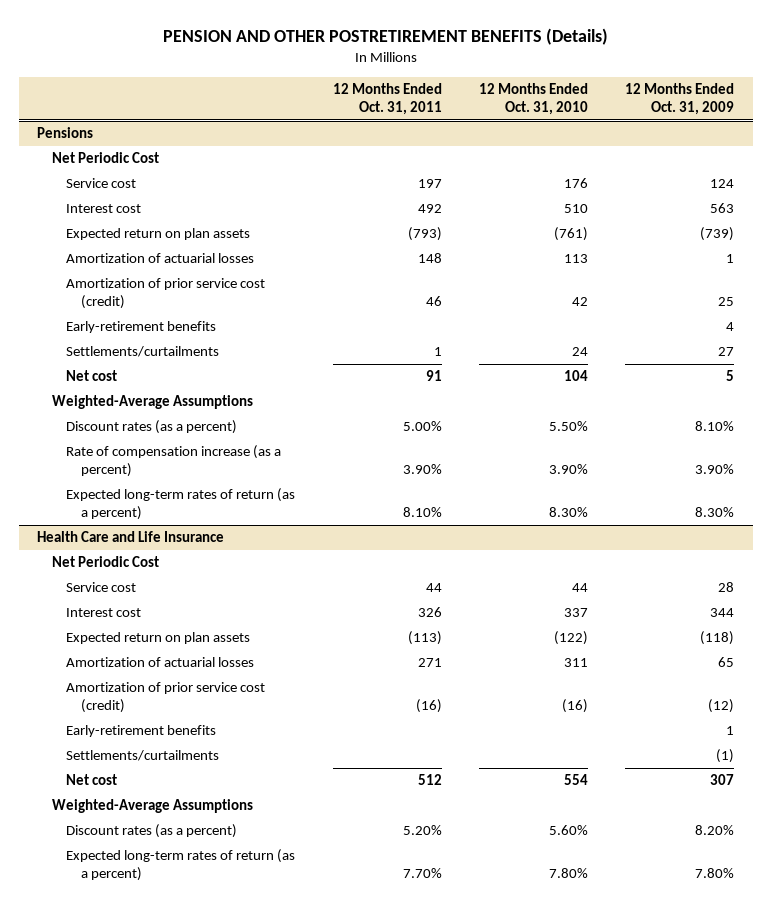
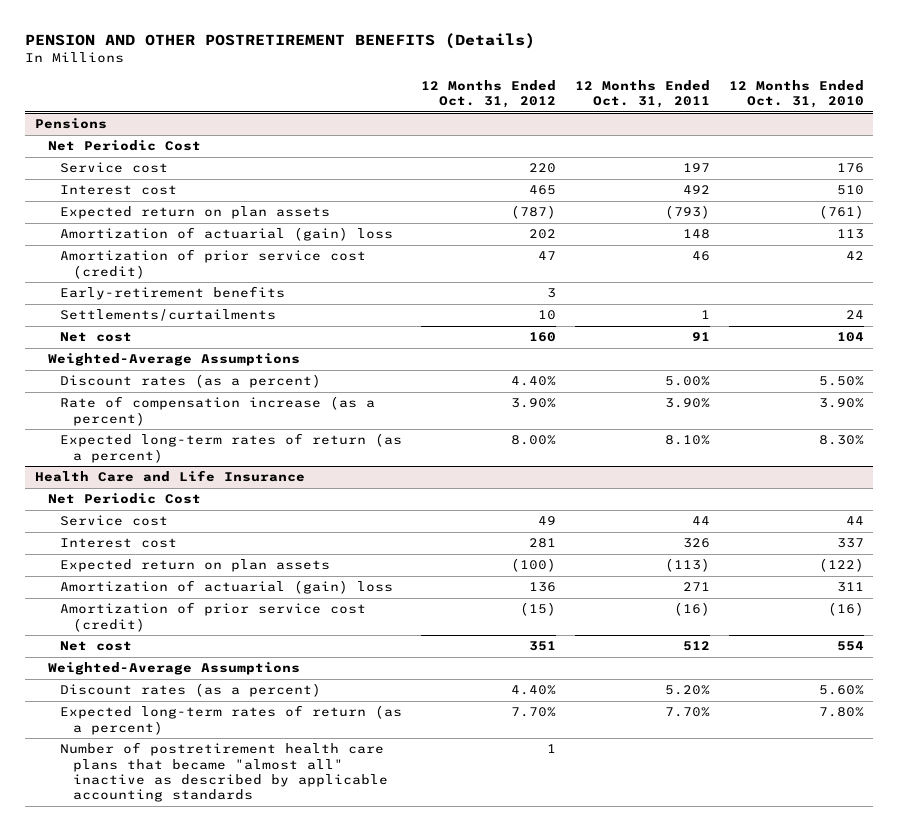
- | 12 Months Ended Oct. 31, 2011 | 12 Months Ended Oct. 31, 2010 | 12 Months Ended Oct. 31, 2009
+ | 12 Months Ended Oct. 31, 2012 | 12 Months Ended Oct. 31, 2011 | 12 Months Ended Oct. 31, 2010
@ Pensions
- Amortization of actuarial losses | 148 | 113 | 1
+ Amortization of actuarial (gain) loss | 202 | 148 | 113
@ Health Care and Life Insurance
- Amortization of actuarial losses | 271 | 311 | 65
+ Amortization of actuarial (gain) loss | 136 | 271 | 311
- Early-retirement benefits | | | 1
- Settlements/curtailments | | | (1)
+ Number of postretirement health care plans that became "almost all" inactive as described by applicable accounting standards | 1 | |

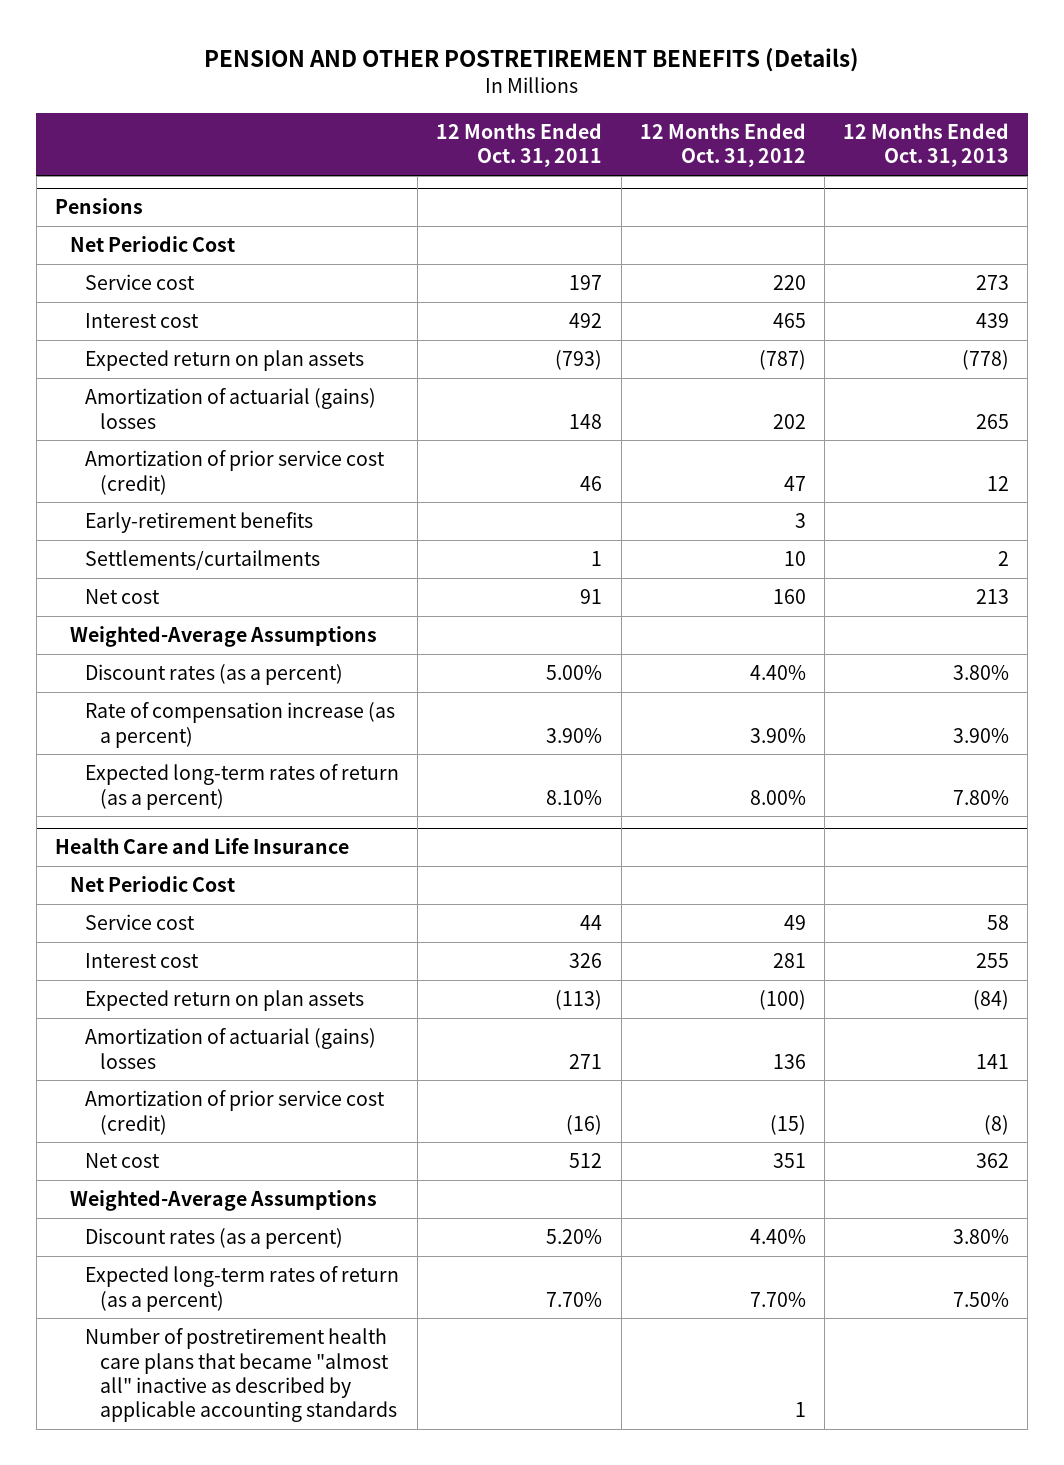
- | 12 Months Ended Oct. 31, 2012 | 12 Months Ended Oct. 31, 2011 | 12 Months Ended Oct. 31, 2010
+ | 12 Months Ended Oct. 31, 2011 | 12 Months Ended Oct. 31, 2012 | 12 Months Ended Oct. 31, 2013
@ Pensions
- Amortization of actuarial (gain) loss | 202 | 148 | 113
+ Amortization of actuarial (gains) losses | 148 | 202 | 265
@ Health Care and Life Insurance
- Amortization of actuarial (gain) loss | 136 | 271 | 311
+ Amortization of actuarial (gains) losses | 271 | 136 | 141

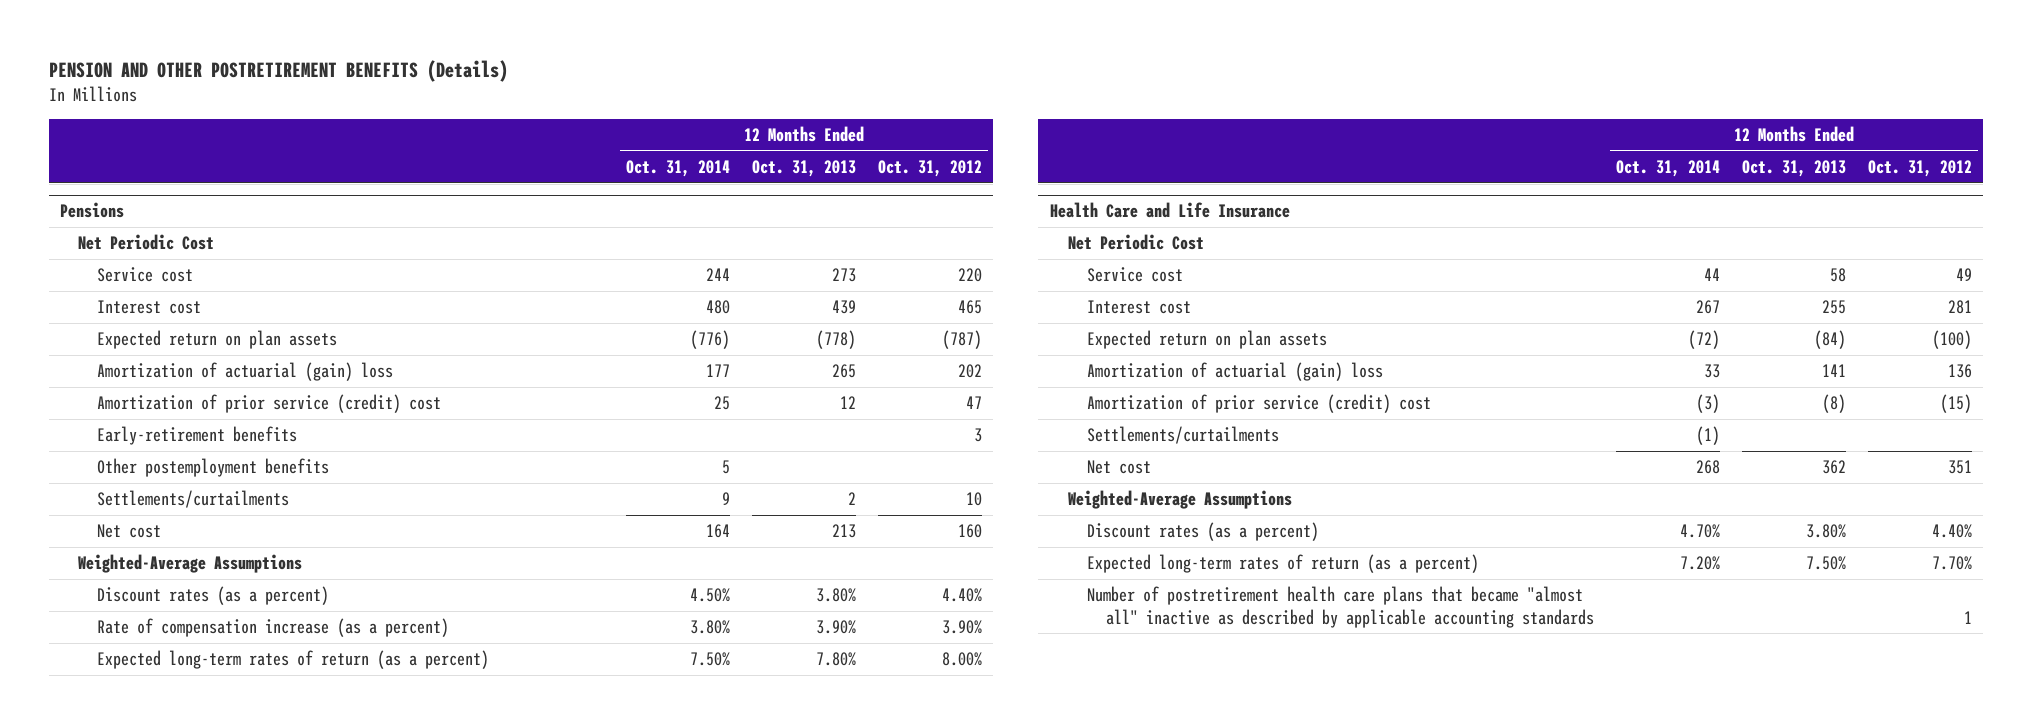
- | 12 Months Ended Oct. 31, 2011 | 12 Months Ended Oct. 31, 2012 | 12 Months Ended Oct. 31, 2013
+ | 12 Months Ended Oct. 31, 2014 | 12 Months Ended Oct. 31, 2013 | 12 Months Ended Oct. 31, 2012
@ Pensions
- Amortization of actuarial (gains) losses | 148 | 202 | 265
- Amortization of prior service cost (credit) | 46 | 47 | 12
+ Amortization of actuarial (gain) loss | 177 | 265 | 202
+ Amortization of prior service (credit) cost | 25 | 12 | 47
+ Other postemployment benefits | 5 | |
@ Health Care and Life Insurance
- Amortization of actuarial (gains) losses | 271 | 136 | 141
- Amortization of prior service cost (credit) | (16) | (15) | (8)
+ Amortization of actuarial (gain) loss | 33 | 141 | 136
+ Amortization of prior service (credit) cost | (3) | (8) | (15)
+ Settlements/curtailments | (1) | |

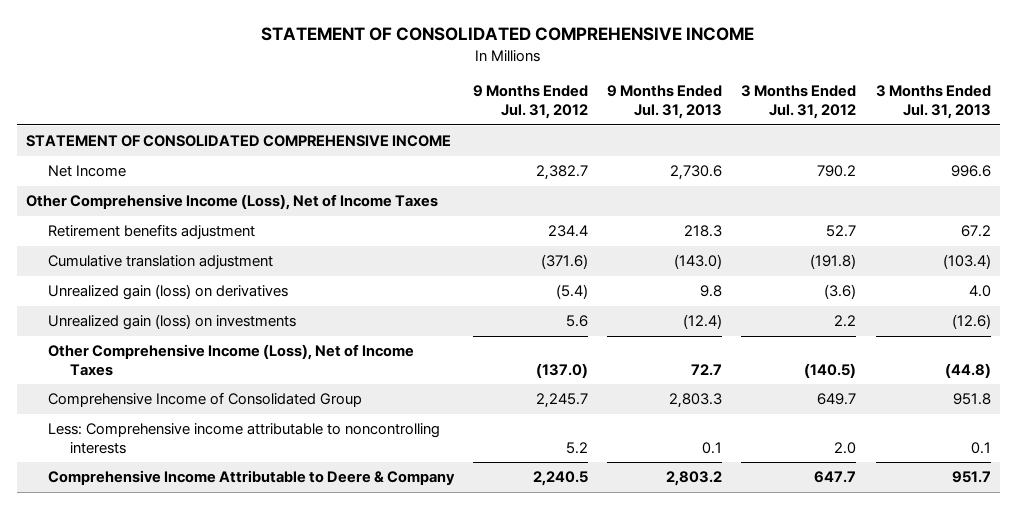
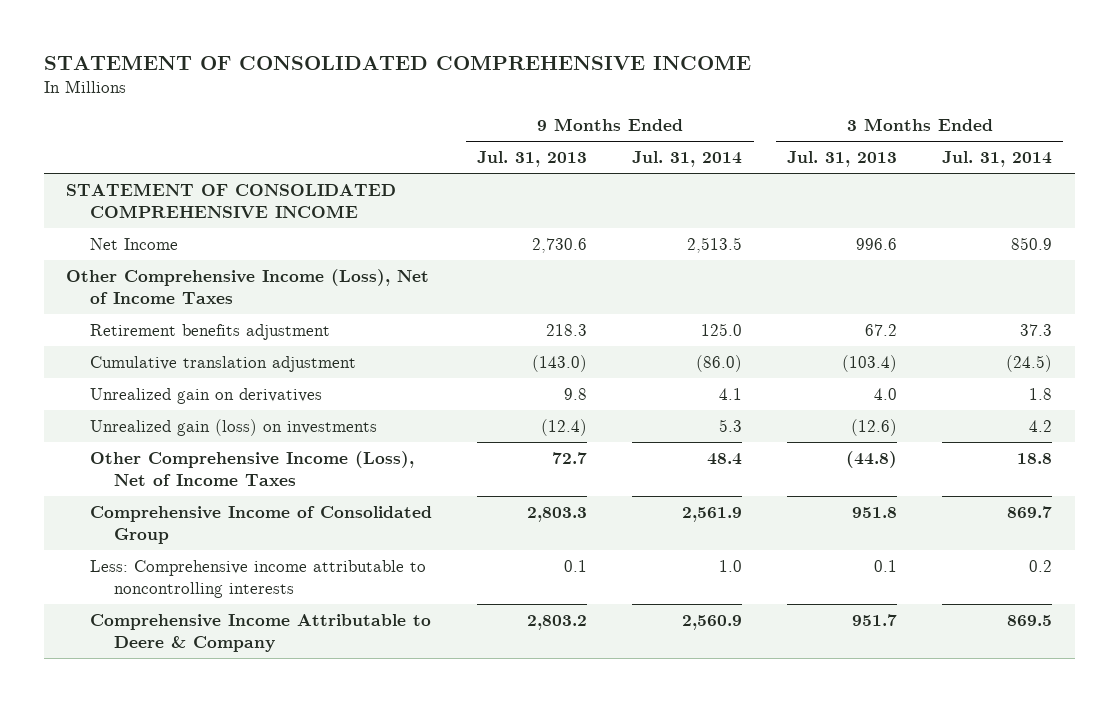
- | 9 Months Ended Jul. 31, 2012 | 9 Months Ended Jul. 31, 2013 | 3 Months Ended Jul. 31, 2012 | 3 Months Ended Jul. 31, 2013
+ | 9 Months Ended Jul. 31, 2013 | 9 Months Ended Jul. 31, 2014 | 3 Months Ended Jul. 31, 2013 | 3 Months Ended Jul. 31, 2014
- Unrealized gain (loss) on derivatives | (5.4) | 9.8 | (3.6) | 4.0
+ Unrealized gain on derivatives | 9.8 | 4.1 | 4.0 | 1.8

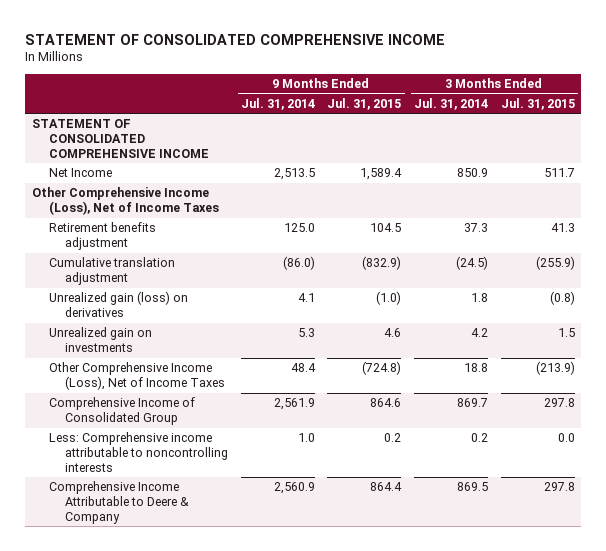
- | 9 Months Ended Jul. 31, 2013 | 9 Months Ended Jul. 31, 2014 | 3 Months Ended Jul. 31, 2013 | 3 Months Ended Jul. 31, 2014
+ | 9 Months Ended Jul. 31, 2014 | 9 Months Ended Jul. 31, 2015 | 3 Months Ended Jul. 31, 2014 | 3 Months Ended Jul. 31, 2015
- Unrealized gain on derivatives | 9.8 | 4.1 | 4.0 | 1.8
- Unrealized gain (loss) on investments | (12.4) | 5.3 | (12.6) | 4.2
+ Unrealized gain (loss) on derivatives | 4.1 | (1.0) | 1.8 | (0.8)
+ Unrealized gain on investments | 5.3 | 4.6 | 4.2 | 1.5

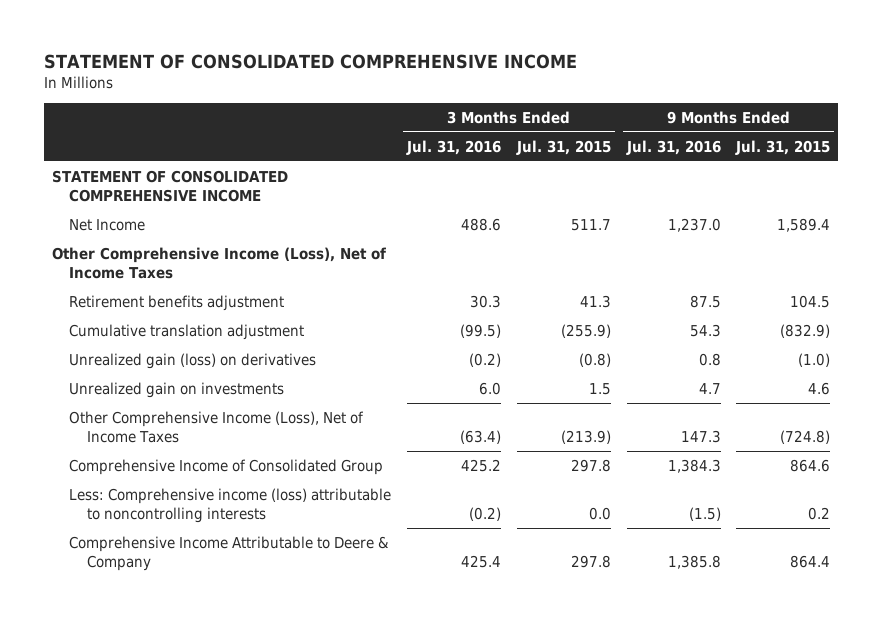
- | 9 Months Ended Jul. 31, 2014 | 9 Months Ended Jul. 31, 2015 | 3 Months Ended Jul. 31, 2014 | 3 Months Ended Jul. 31, 2015
+ | 3 Months Ended Jul. 31, 2016 | 3 Months Ended Jul. 31, 2015 | 9 Months Ended Jul. 31, 2016 | 9 Months Ended Jul. 31, 2015
- Less: Comprehensive income attributable to noncontrolling interests | 1.0 | 0.2 | 0.2 | 0.0
+ Less: Comprehensive income (loss) attributable to noncontrolling interests | (0.2) | 0.0 | (1.5) | 0.2

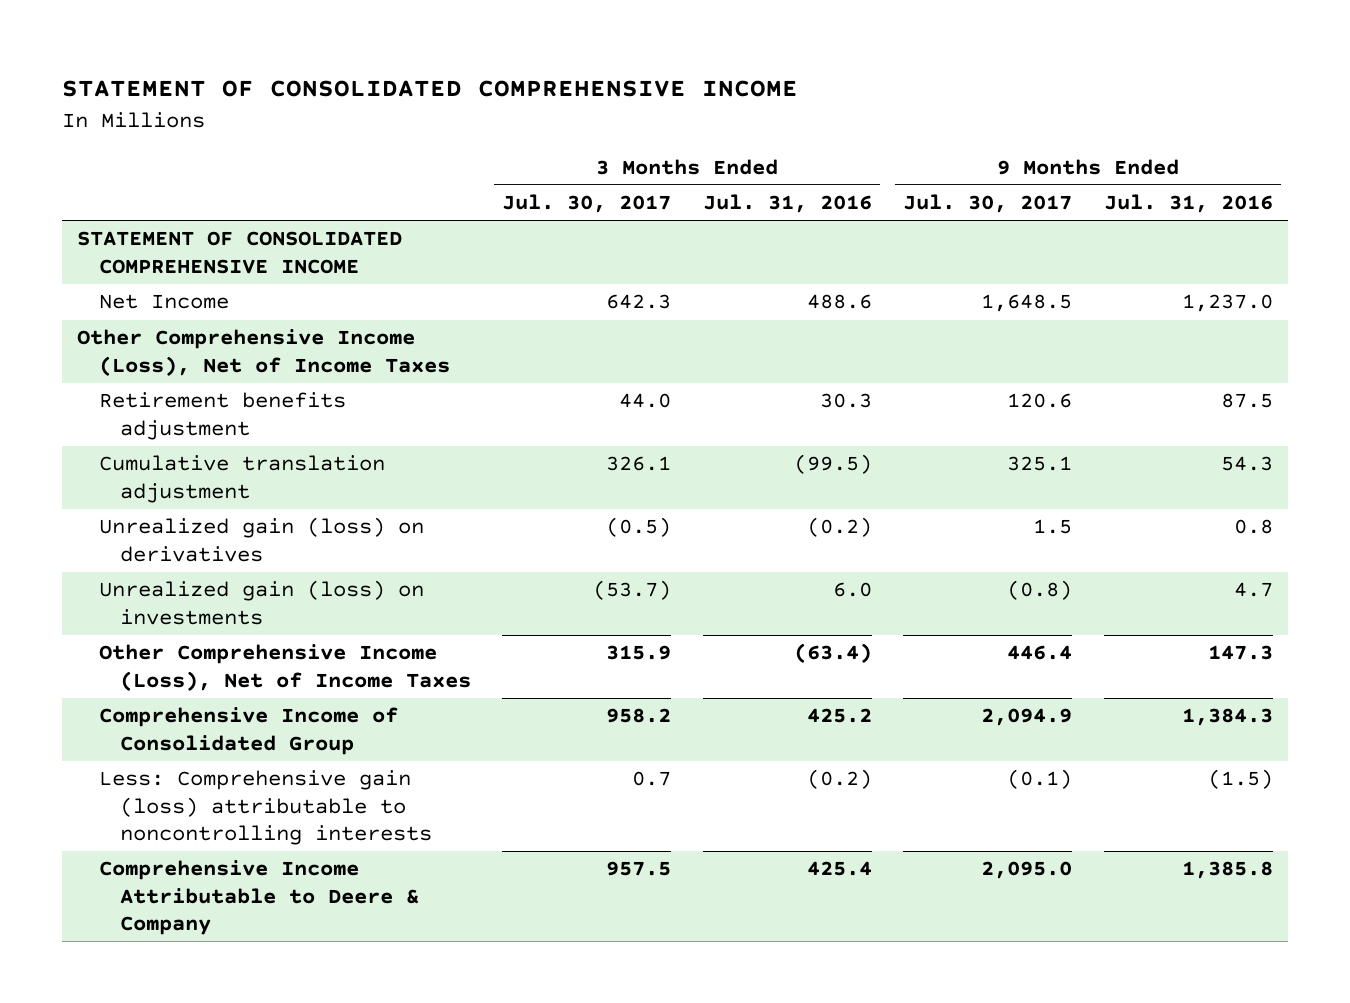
- | 3 Months Ended Jul. 31, 2016 | 3 Months Ended Jul. 31, 2015 | 9 Months Ended Jul. 31, 2016 | 9 Months Ended Jul. 31, 2015
+ | 3 Months Ended Jul. 30, 2017 | 3 Months Ended Jul. 31, 2016 | 9 Months Ended Jul. 30, 2017 | 9 Months Ended Jul. 31, 2016
- Unrealized gain on investments | 6.0 | 1.5 | 4.7 | 4.6
+ Unrealized gain (loss) on investments | (53.7) | 6.0 | (0.8) | 4.7
- Less: Comprehensive income (loss) attributable to noncontrolling interests | (0.2) | 0.0 | (1.5) | 0.2
+ Less: Comprehensive gain (loss) attributable to noncontrolling interests | 0.7 | (0.2) | (0.1) | (1.5)

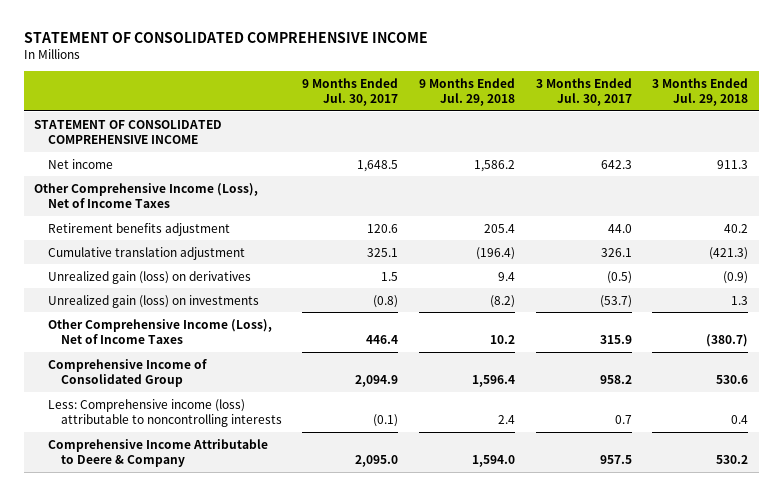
- | 3 Months Ended Jul. 30, 2017 | 3 Months Ended Jul. 31, 2016 | 9 Months Ended Jul. 30, 2017 | 9 Months Ended Jul. 31, 2016
+ | 9 Months Ended Jul. 30, 2017 | 9 Months Ended Jul. 29, 2018 | 3 Months Ended Jul. 30, 2017 | 3 Months Ended Jul. 29, 2018
- Net Income | 642.3 | 488.6 | 1,648.5 | 1,237.0
+ Net income | 1,648.5 | 1,586.2 | 642.3 | 911.3
- Less: Comprehensive gain (loss) attributable to noncontrolling interests | 0.7 | (0.2) | (0.1) | (1.5)
+ Less: Comprehensive income (loss) attributable to noncontrolling interests | (0.1) | 2.4 | 0.7 | 0.4

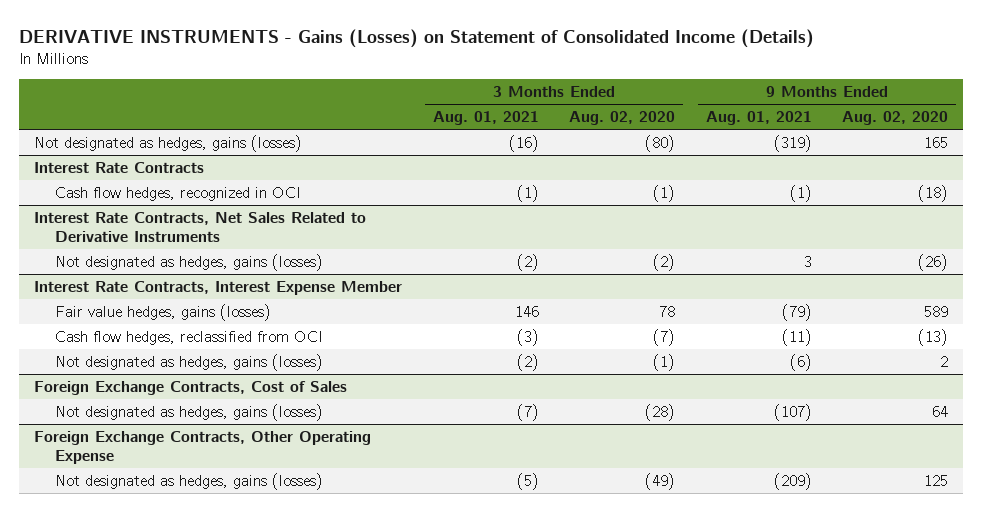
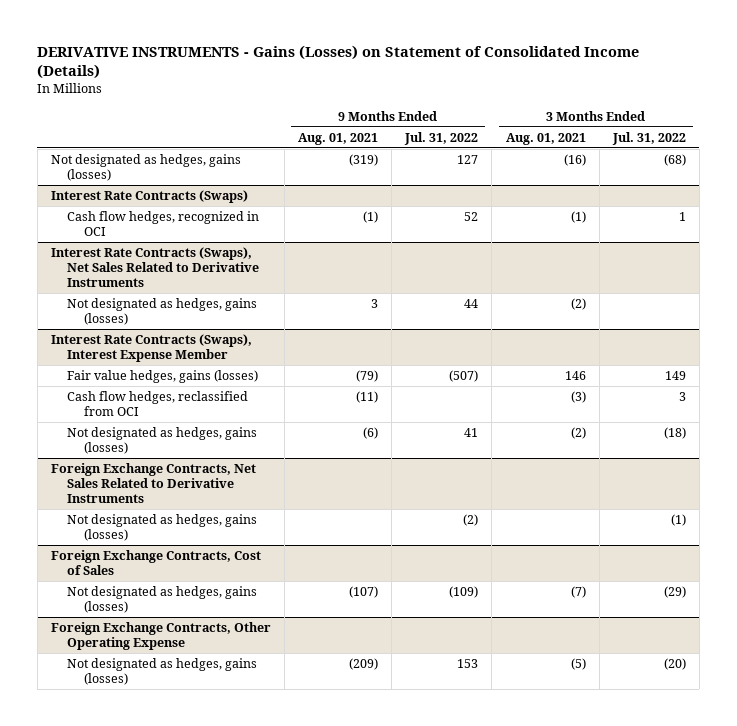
- | 3 Months Ended Aug. 01, 2021 | 3 Months Ended Aug. 02, 2020 | 9 Months Ended Aug. 01, 2021 | 9 Months Ended Aug. 02, 2020
+ | 9 Months Ended Aug. 01, 2021 | 9 Months Ended Jul. 31, 2022 | 3 Months Ended Aug. 01, 2021 | 3 Months Ended Jul. 31, 2022
- Interest Rate Contracts
+ Interest Rate Contracts (Swaps)
- Interest Rate Contracts, Net Sales Related to Derivative Instruments
+ Interest Rate Contracts (Swaps), Net Sales Related to Derivative Instruments
- Interest Rate Contracts, Interest Expense Member
+ Interest Rate Contracts (Swaps), Interest Expense Member
+ Foreign Exchange Contracts, Net Sales Related to Derivative Instruments
+ Not designated as hedges, gains (losses) | | (2) | | (1)

